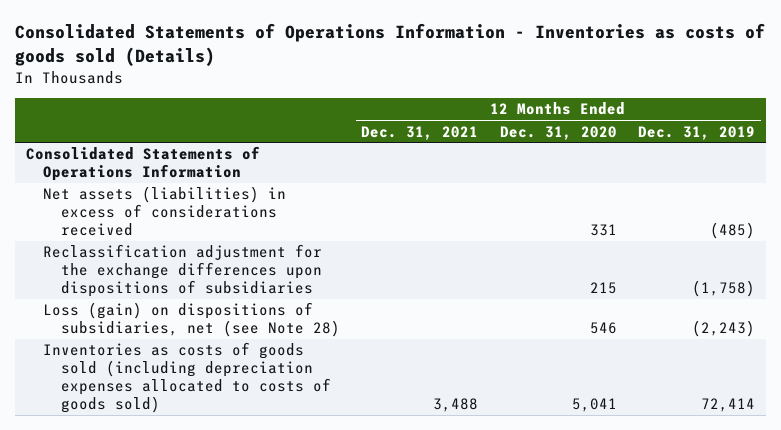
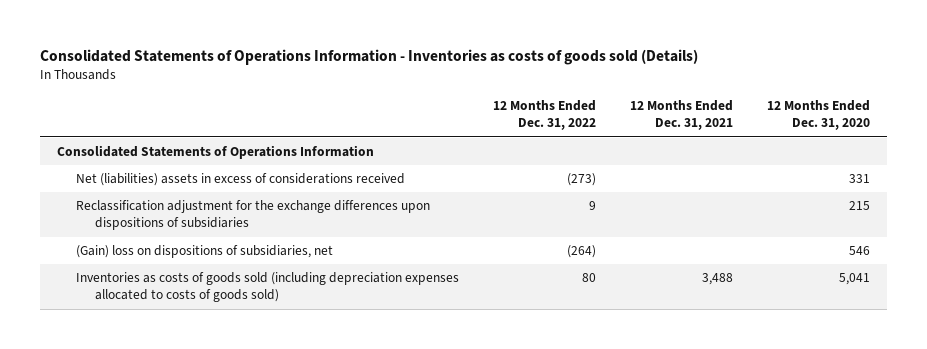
- | 12 Months Ended Dec. 31, 2021 | 12 Months Ended Dec. 31, 2020 | 12 Months Ended Dec. 31, 2019
+ | 12 Months Ended Dec. 31, 2022 | 12 Months Ended Dec. 31, 2021 | 12 Months Ended Dec. 31, 2020
- Net assets (liabilities) in excess of considerations received | | 331 | (485)
+ Net (liabilities) assets in excess of considerations received | (273) | | 331
- Loss (gain) on dispositions of subsidiaries, net (see Note 28) | | 546 | (2,243)
+ (Gain) loss on dispositions of subsidiaries, net | (264) | | 546

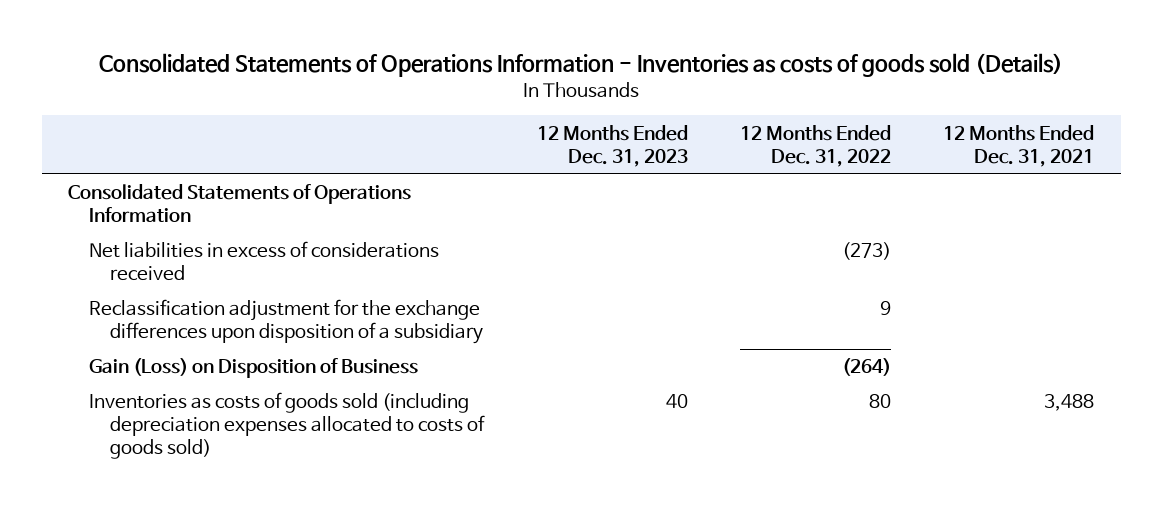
- | 12 Months Ended Dec. 31, 2022 | 12 Months Ended Dec. 31, 2021 | 12 Months Ended Dec. 31, 2020
+ | 12 Months Ended Dec. 31, 2023 | 12 Months Ended Dec. 31, 2022 | 12 Months Ended Dec. 31, 2021
- Net (liabilities) assets in excess of considerations received | (273) | | 331
- Reclassification adjustment for the exchange differences upon dispositions of subsidiaries | 9 | | 215
- (Gain) loss on dispositions of subsidiaries, net | (264) | | 546
+ Net liabilities in excess of considerations received | | (273) |
+ Reclassification adjustment for the exchange differences upon disposition of a subsidiary | | 9 |
+ Gain (Loss) on Disposition of Business | | (264) |

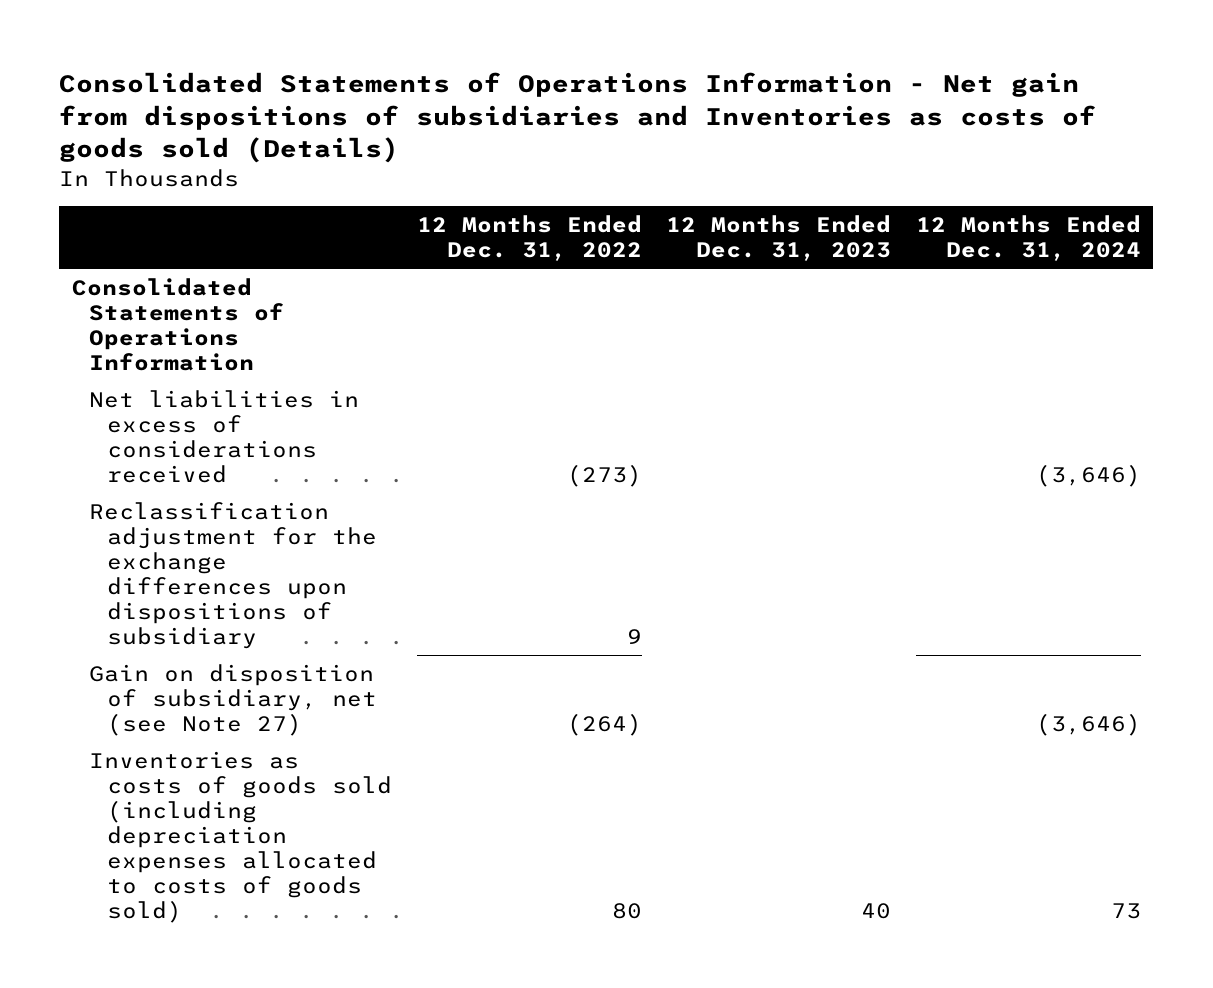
- Consolidated Statements of Operations Information - Inventories as costs of goods sold (Details)
+ Consolidated Statements of Operations Information - Net gain from dispositions of subsidiaries and Inventories as costs of goods sold (Details)
- | 12 Months Ended Dec. 31, 2023 | 12 Months Ended Dec. 31, 2022 | 12 Months Ended Dec. 31, 2021
+ | 12 Months Ended Dec. 31, 2022 | 12 Months Ended Dec. 31, 2023 | 12 Months Ended Dec. 31, 2024
- Reclassification adjustment for the exchange differences upon disposition of a subsidiary | | 9 |
- Gain (Loss) on Disposition of Business | | (264) |
+ Reclassification adjustment for the exchange differences upon dispositions of subsidiary | 9 | |
+ Gain on disposition of subsidiary, net (see Note 27) | (264) | | (3,646)

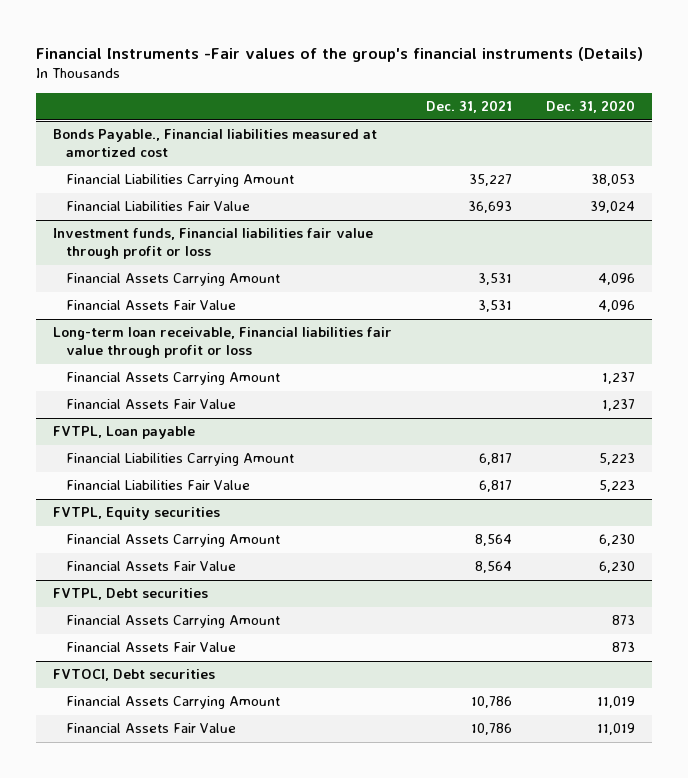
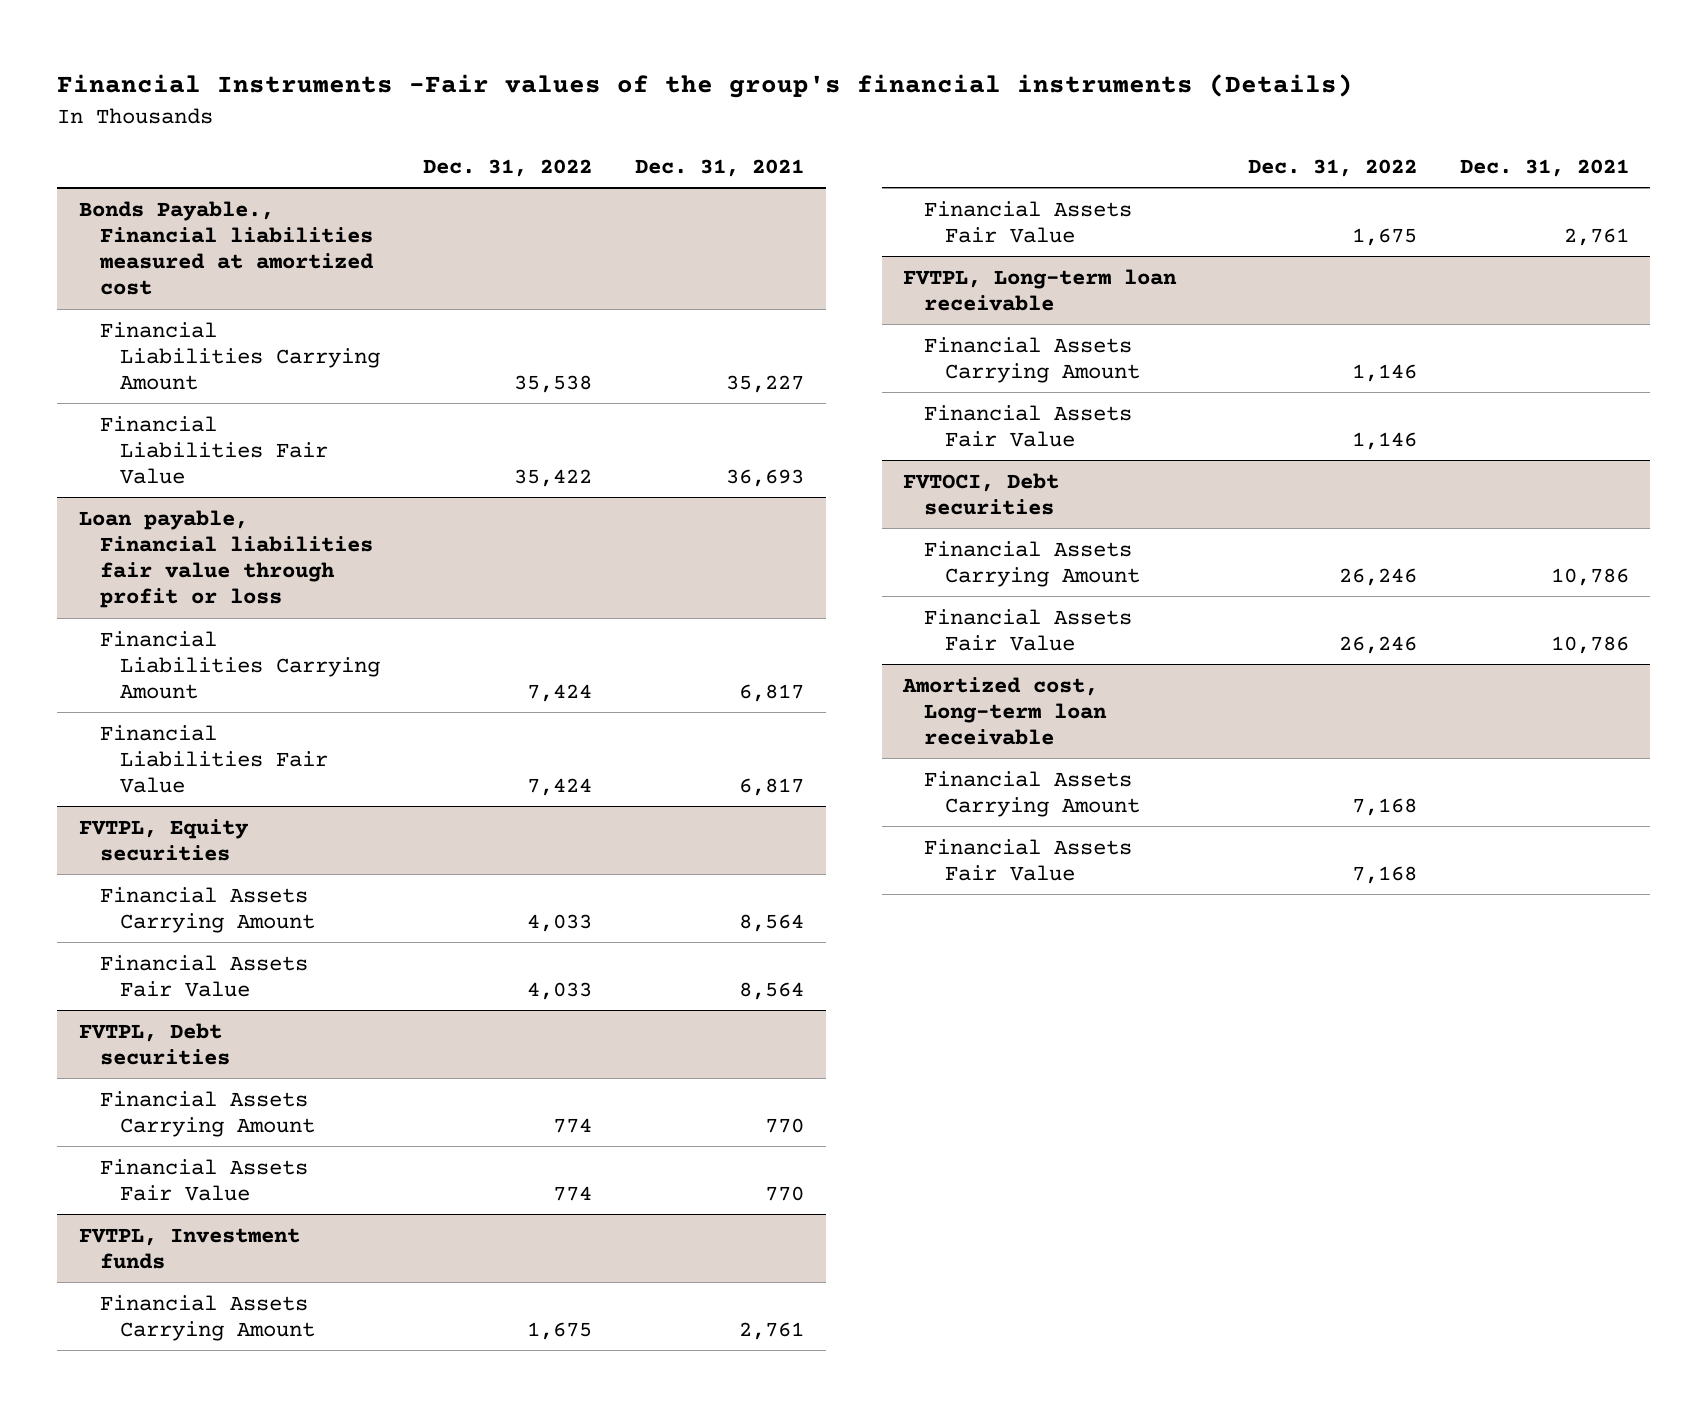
- | Dec. 31, 2021 | Dec. 31, 2020
+ | Dec. 31, 2022 | Dec. 31, 2021
- Investment funds, Financial liabilities fair value through profit or loss
- Financial Assets Carrying Amount | 3,531 | 4,096
- Financial Assets Fair Value | 3,531 | 4,096
- Long-term loan receivable, Financial liabilities fair value through profit or loss
- Financial Assets Carrying Amount | | 1,237
- Financial Assets Fair Value | | 1,237
- FVTPL, Loan payable
+ Loan payable, Financial liabilities fair value through profit or loss
@ FVTPL, Debt securities
+ Financial Assets Carrying Amount | 774 | 770
+ Financial Assets Fair Value | 774 | 770
+ FVTPL, Investment funds
+ Financial Assets Carrying Amount | 1,675 | 2,761
+ Financial Assets Fair Value | 1,675 | 2,761
+ FVTPL, Long-term loan receivable
+ Amortized cost, Long-term loan receivable
+ Financial Assets Carrying Amount | 7,168 |
+ Financial Assets Fair Value | 7,168 |

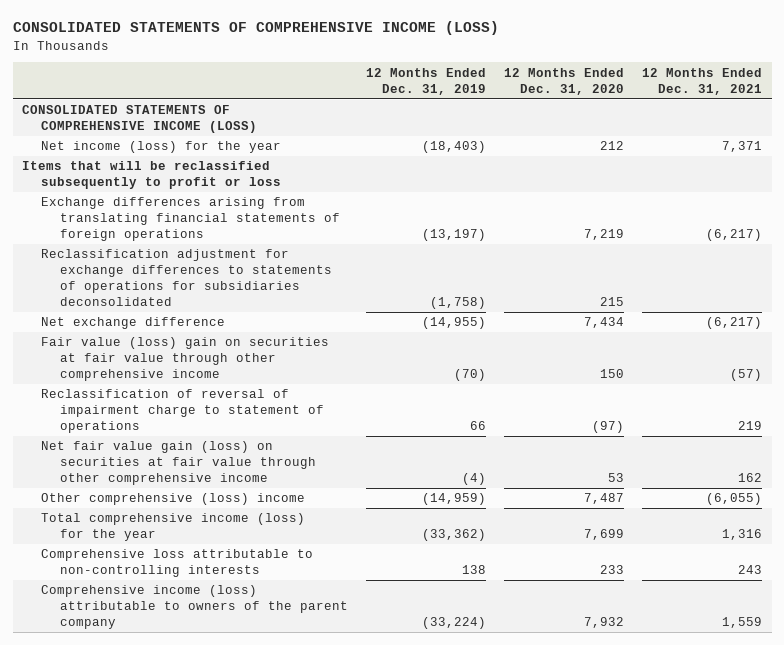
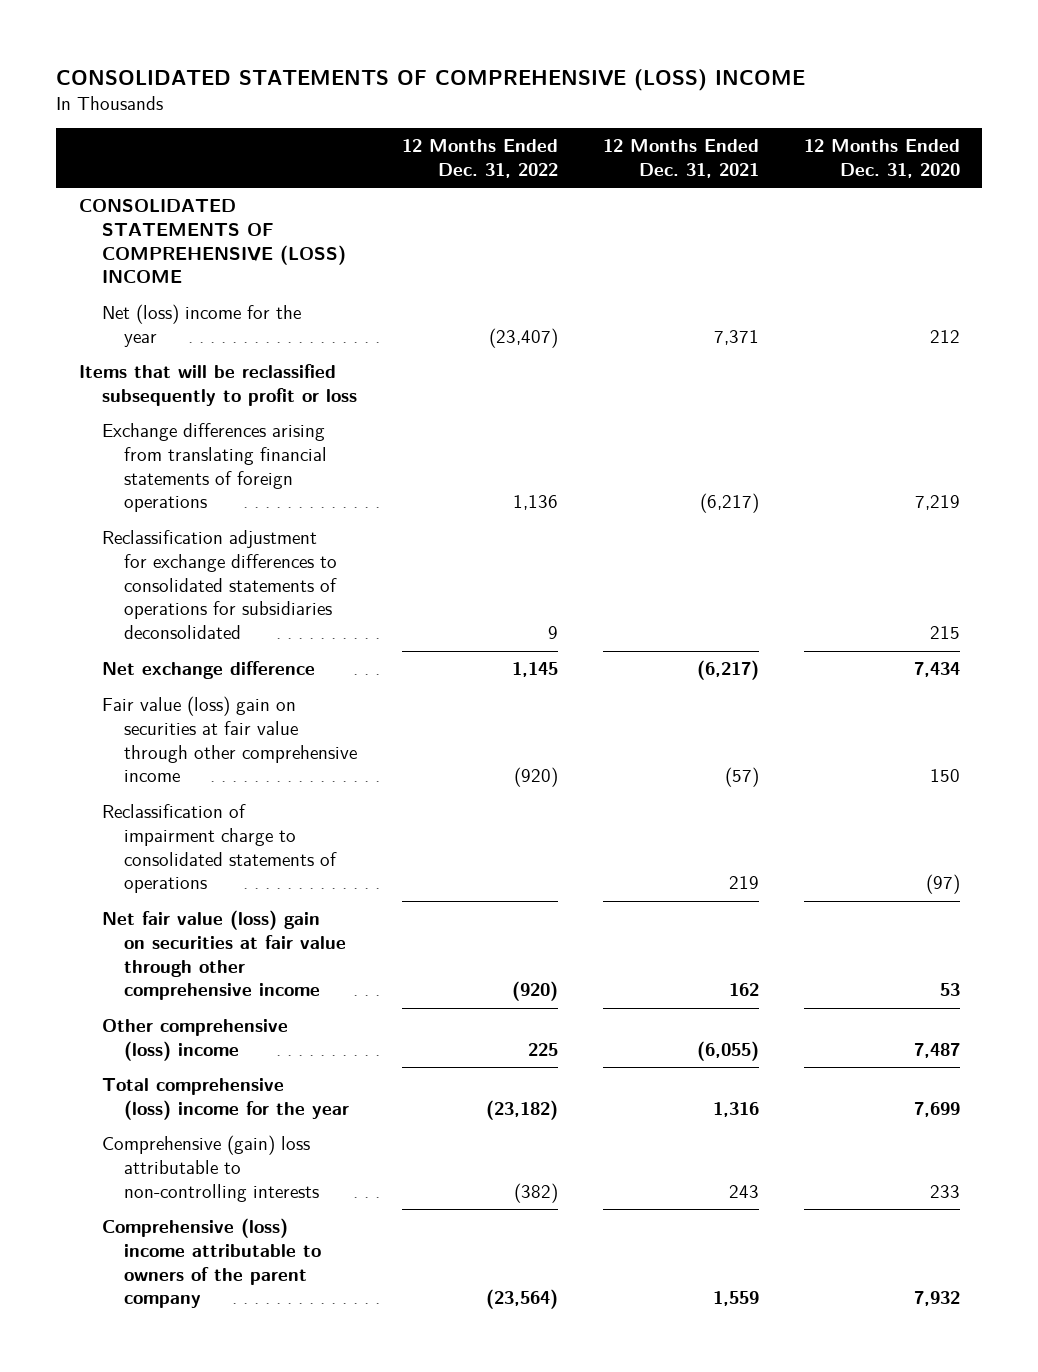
- CONSOLIDATED STATEMENTS OF COMPREHENSIVE INCOME (LOSS)
+ CONSOLIDATED STATEMENTS OF COMPREHENSIVE (LOSS) INCOME
- | 12 Months Ended Dec. 31, 2019 | 12 Months Ended Dec. 31, 2020 | 12 Months Ended Dec. 31, 2021
+ | 12 Months Ended Dec. 31, 2022 | 12 Months Ended Dec. 31, 2021 | 12 Months Ended Dec. 31, 2020
- CONSOLIDATED STATEMENTS OF COMPREHENSIVE INCOME (LOSS)
- Net income (loss) for the year | (18,403) | 212 | 7,371
+ CONSOLIDATED STATEMENTS OF COMPREHENSIVE (LOSS) INCOME
+ Net (loss) income for the year | (23,407) | 7,371 | 212
- Reclassification adjustment for exchange differences to statements of operations for subsidiaries deconsolidated | (1,758) | 215 |
+ Reclassification adjustment for exchange differences to consolidated statements of operations for subsidiaries deconsolidated | 9 | | 215
- Reclassification of reversal of impairment charge to statement of operations | 66 | (97) | 219
- Net fair value gain (loss) on securities at fair value through other comprehensive income | (4) | 53 | 162
+ Reclassification of impairment charge to consolidated statements of operations | | 219 | (97)
+ Net fair value (loss) gain on securities at fair value through other comprehensive income | (920) | 162 | 53
- Total comprehensive income (loss) for the year | (33,362) | 7,699 | 1,316
- Comprehensive loss attributable to non-controlling interests | 138 | 233 | 243
- Comprehensive income (loss) attributable to owners of the parent company | (33,224) | 7,932 | 1,559
+ Total comprehensive (loss) income for the year | (23,182) | 1,316 | 7,699
+ Comprehensive (gain) loss attributable to non-controlling interests | (382) | 243 | 233
+ Comprehensive (loss) income attributable to owners of the parent company | (23,564) | 1,559 | 7,932

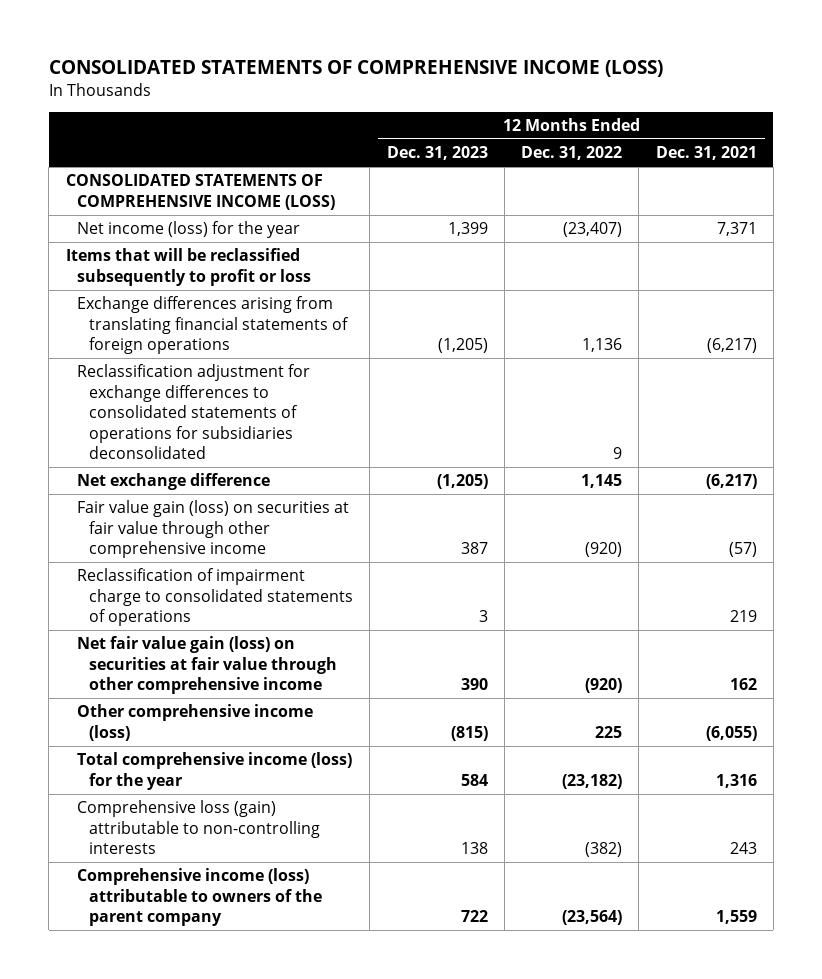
- CONSOLIDATED STATEMENTS OF COMPREHENSIVE (LOSS) INCOME
+ CONSOLIDATED STATEMENTS OF COMPREHENSIVE INCOME (LOSS)
- | 12 Months Ended Dec. 31, 2022 | 12 Months Ended Dec. 31, 2021 | 12 Months Ended Dec. 31, 2020
+ | 12 Months Ended Dec. 31, 2023 | 12 Months Ended Dec. 31, 2022 | 12 Months Ended Dec. 31, 2021
- CONSOLIDATED STATEMENTS OF COMPREHENSIVE (LOSS) INCOME
- Net (loss) income for the year | (23,407) | 7,371 | 212
+ CONSOLIDATED STATEMENTS OF COMPREHENSIVE INCOME (LOSS)
+ Net income (loss) for the year | 1,399 | (23,407) | 7,371
- Fair value (loss) gain on securities at fair value through other comprehensive income | (920) | (57) | 150
+ Fair value gain (loss) on securities at fair value through other comprehensive income | 387 | (920) | (57)
- Net fair value (loss) gain on securities at fair value through other comprehensive income | (920) | 162 | 53
- Other comprehensive (loss) income | 225 | (6,055) | 7,487
- Total comprehensive (loss) income for the year | (23,182) | 1,316 | 7,699
- Comprehensive (gain) loss attributable to non-controlling interests | (382) | 243 | 233
- Comprehensive (loss) income attributable to owners of the parent company | (23,564) | 1,559 | 7,932
+ Net fair value gain (loss) on securities at fair value through other comprehensive income | 390 | (920) | 162
+ Other comprehensive income (loss) | (815) | 225 | (6,055)
+ Total comprehensive income (loss) for the year | 584 | (23,182) | 1,316
+ Comprehensive loss (gain) attributable to non-controlling interests | 138 | (382) | 243
+ Comprehensive income (loss) attributable to owners of the parent company | 722 | (23,564) | 1,559

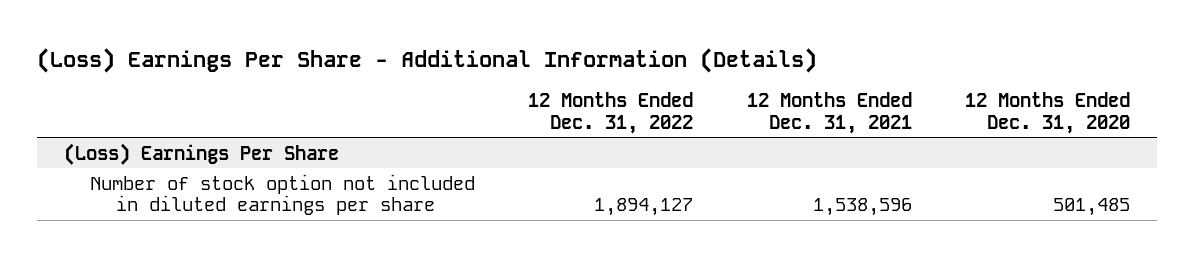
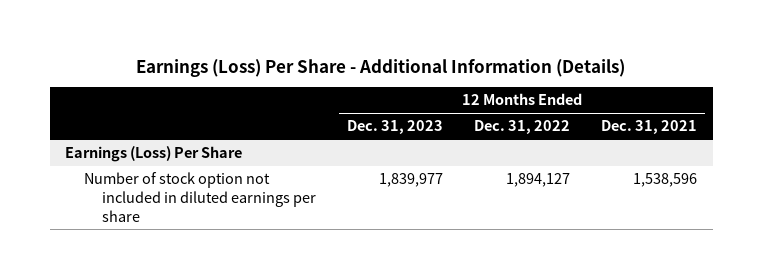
- (Loss) Earnings Per Share - Additional Information (Details)
+ Earnings (Loss) Per Share - Additional Information (Details)
- | 12 Months Ended Dec. 31, 2022 | 12 Months Ended Dec. 31, 2021 | 12 Months Ended Dec. 31, 2020
+ | 12 Months Ended Dec. 31, 2023 | 12 Months Ended Dec. 31, 2022 | 12 Months Ended Dec. 31, 2021
- (Loss) Earnings Per Share
+ Earnings (Loss) Per Share

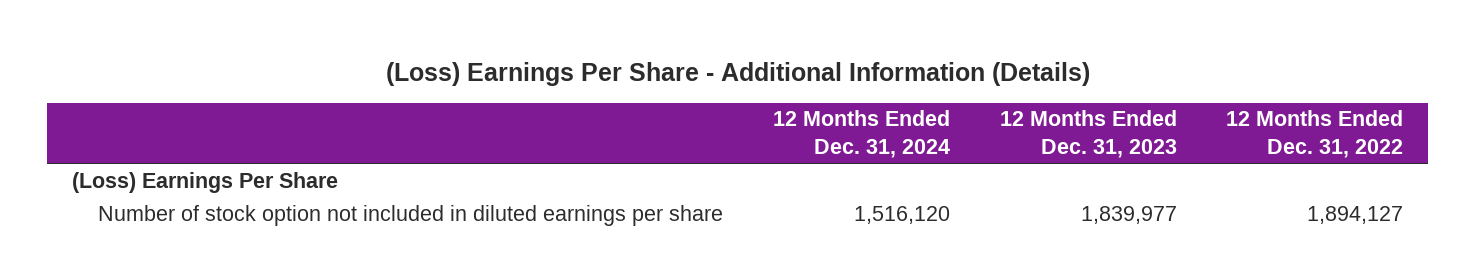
- Earnings (Loss) Per Share - Additional Information (Details)
+ (Loss) Earnings Per Share - Additional Information (Details)
- | 12 Months Ended Dec. 31, 2023 | 12 Months Ended Dec. 31, 2022 | 12 Months Ended Dec. 31, 2021
+ | 12 Months Ended Dec. 31, 2024 | 12 Months Ended Dec. 31, 2023 | 12 Months Ended Dec. 31, 2022
- Earnings (Loss) Per Share
+ (Loss) Earnings Per Share

